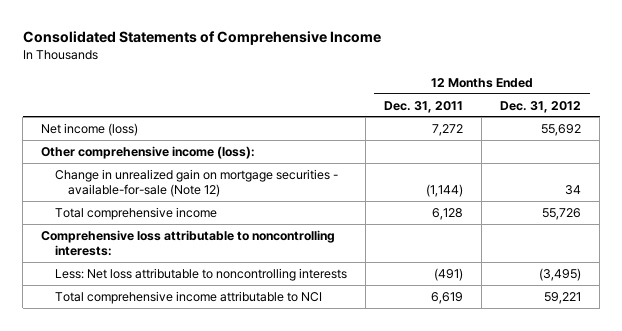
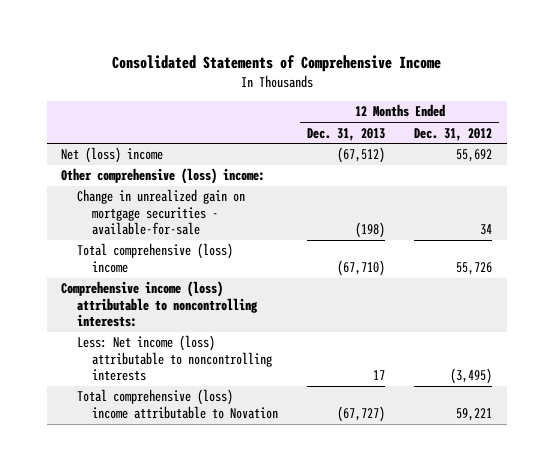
- | 12 Months Ended Dec. 31, 2011 | 12 Months Ended Dec. 31, 2012
+ | 12 Months Ended Dec. 31, 2013 | 12 Months Ended Dec. 31, 2012
- Net income (loss) | 7,272 | 55,692
- Other comprehensive income (loss):
- Change in unrealized gain on mortgage securities - available-for-sale (Note 12) | (1,144) | 34
- Total comprehensive income | 6,128 | 55,726
- Comprehensive loss attributable to noncontrolling interests:
- Less: Net loss attributable to noncontrolling interests | (491) | (3,495)
- Total comprehensive income attributable to NCI | 6,619 | 59,221
+ Net (loss) income | (67,512) | 55,692
+ Other comprehensive (loss) income:
+ Change in unrealized gain on mortgage securities - available-for-sale | (198) | 34
+ Total comprehensive (loss) income | (67,710) | 55,726
+ Comprehensive income (loss) attributable to noncontrolling interests:
+ Less: Net income (loss) attributable to noncontrolling interests | 17 | (3,495)
+ Total comprehensive (loss) income attributable to Novation | (67,727) | 59,221

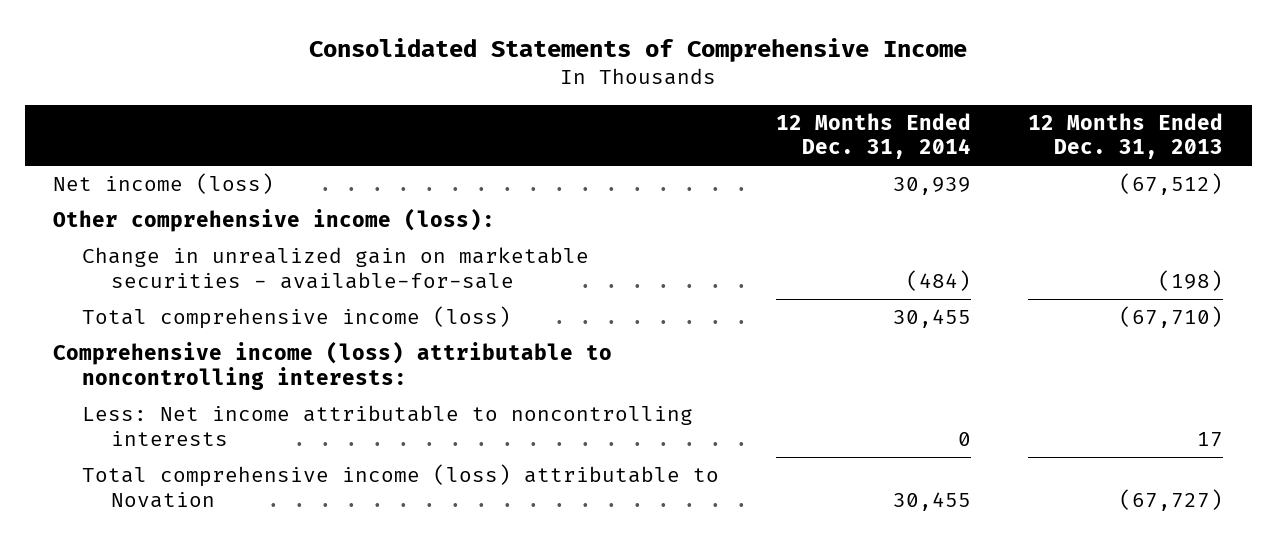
- | 12 Months Ended Dec. 31, 2013 | 12 Months Ended Dec. 31, 2012
+ | 12 Months Ended Dec. 31, 2014 | 12 Months Ended Dec. 31, 2013
- Net (loss) income | (67,512) | 55,692
- Other comprehensive (loss) income:
- Change in unrealized gain on mortgage securities - available-for-sale | (198) | 34
- Total comprehensive (loss) income | (67,710) | 55,726
+ Net income (loss) | 30,939 | (67,512)
+ Other comprehensive income (loss):
+ Change in unrealized gain on marketable securities - available-for-sale | (484) | (198)
+ Total comprehensive income (loss) | 30,455 | (67,710)
- Less: Net income (loss) attributable to noncontrolling interests | 17 | (3,495)
- Total comprehensive (loss) income attributable to Novation | (67,727) | 59,221
+ Less: Net income attributable to noncontrolling interests | 0 | 17
+ Total comprehensive income (loss) attributable to Novation | 30,455 | (67,727)

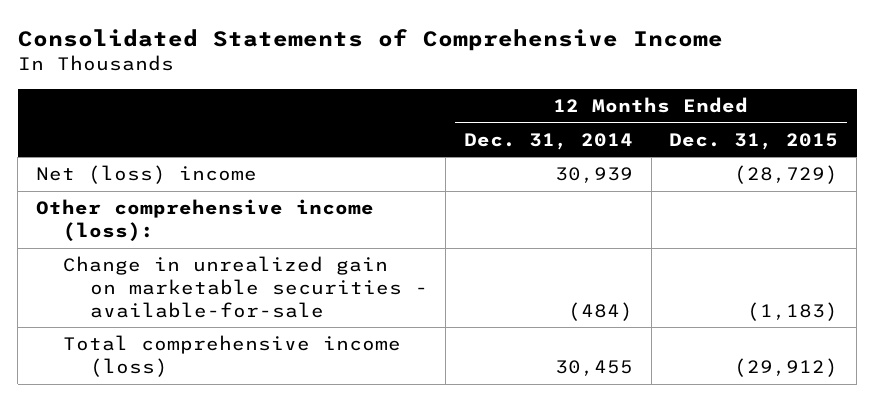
- | 12 Months Ended Dec. 31, 2014 | 12 Months Ended Dec. 31, 2013
+ | 12 Months Ended Dec. 31, 2014 | 12 Months Ended Dec. 31, 2015
- Net income (loss) | 30,939 | (67,512)
+ Net (loss) income | 30,939 | (28,729)
- Comprehensive income (loss) attributable to noncontrolling interests:
- Less: Net income attributable to noncontrolling interests | 0 | 17
- Total comprehensive income (loss) attributable to Novation | 30,455 | (67,727)

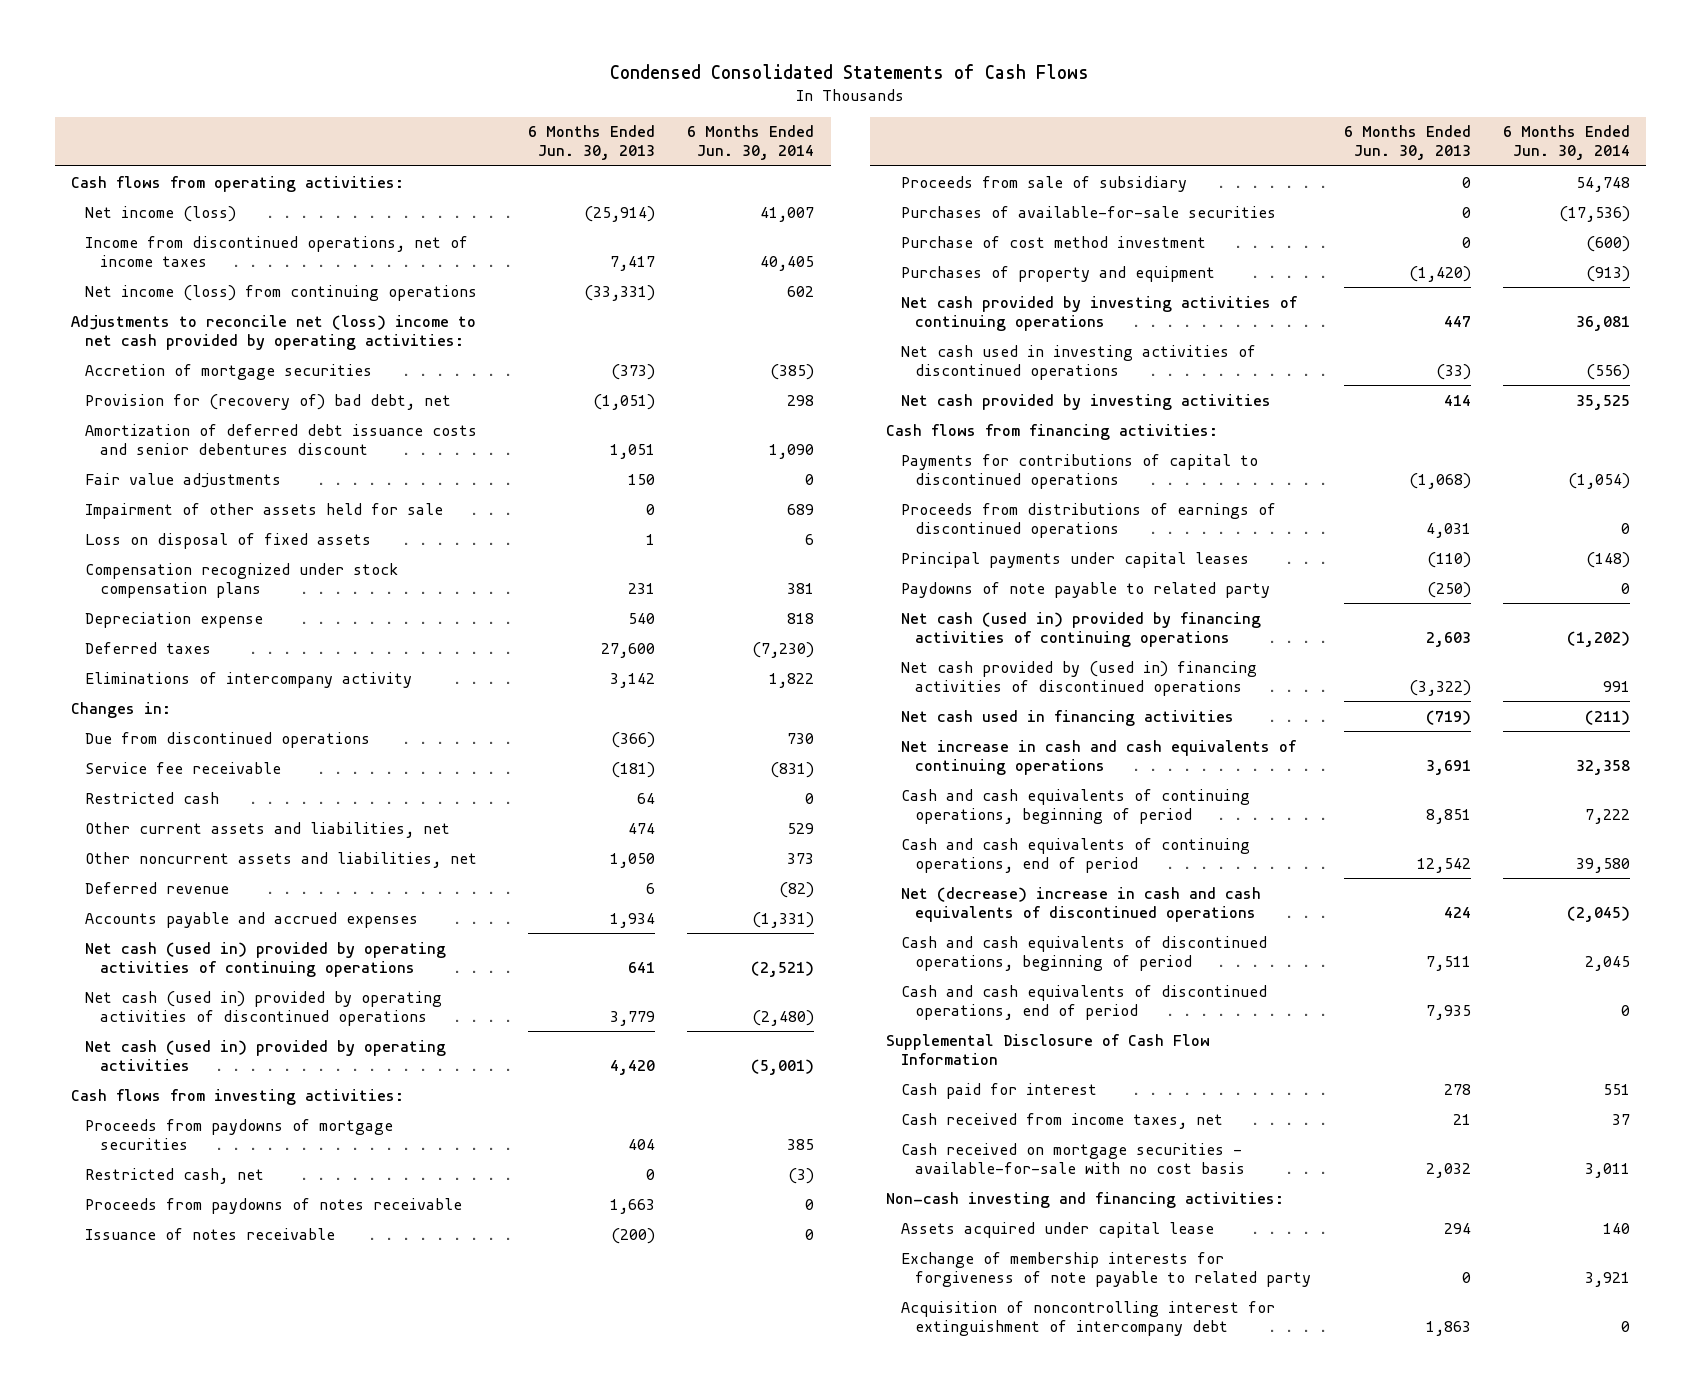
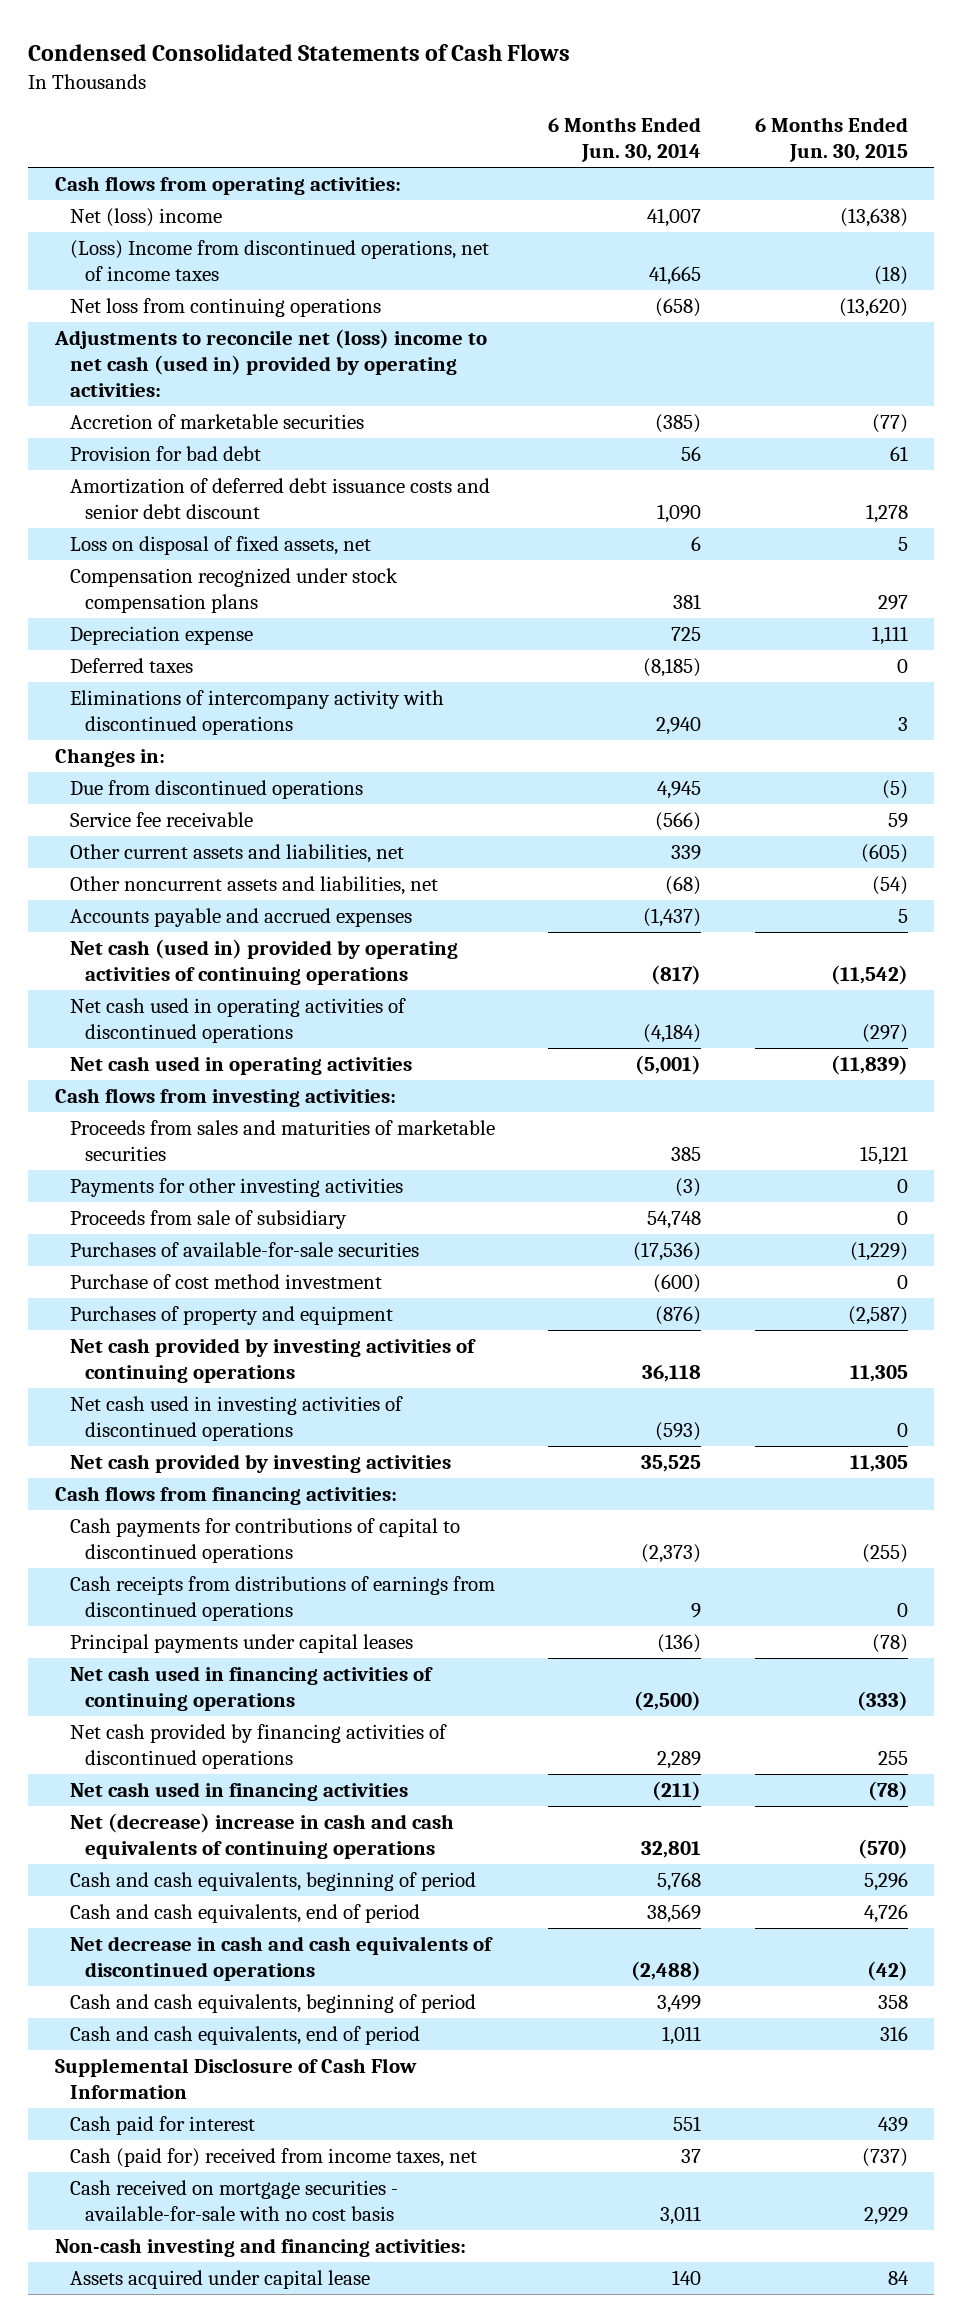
- | 6 Months Ended Jun. 30, 2013 | 6 Months Ended Jun. 30, 2014
+ | 6 Months Ended Jun. 30, 2014 | 6 Months Ended Jun. 30, 2015
- Net income (loss) | (25,914) | 41,007
- Income from discontinued operations, net of income taxes | 7,417 | 40,405
- Net income (loss) from continuing operations | (33,331) | 602
- Adjustments to reconcile net (loss) income to net cash provided by operating activities:
- Accretion of mortgage securities | (373) | (385)
- Provision for (recovery of) bad debt, net | (1,051) | 298
- Amortization of deferred debt issuance costs and senior debentures discount | 1,051 | 1,090
- Fair value adjustments | 150 | 0
- Impairment of other assets held for sale | 0 | 689
- Loss on disposal of fixed assets | 1 | 6
+ Net (loss) income | 41,007 | (13,638)
+ (Loss) Income from discontinued operations, net of income taxes | 41,665 | (18)
+ Net loss from continuing operations | (658) | (13,620)
+ Adjustments to reconcile net (loss) income to net cash (used in) provided by operating activities:
+ Accretion of marketable securities | (385) | (77)
+ Provision for bad debt | 56 | 61
+ Amortization of deferred debt issuance costs and senior debt discount | 1,090 | 1,278
+ Loss on disposal of fixed assets, net | 6 | 5
- Depreciation expense | 540 | 818
- Deferred taxes | 27,600 | (7,230)
- Eliminations of intercompany activity | 3,142 | 1,822
+ Depreciation expense | 725 | 1,111
+ Deferred taxes | (8,185) | 0
+ Eliminations of intercompany activity with discontinued operations | 2,940 | 3
- Due from discontinued operations | (366) | 730
- Service fee receivable | (181) | (831)
- Restricted cash | 64 | 0
- Other current assets and liabilities, net | 474 | 529
- Other noncurrent assets and liabilities, net | 1,050 | 373
- Deferred revenue | 6 | (82)
- Accounts payable and accrued expenses | 1,934 | (1,331)
- Net cash (used in) provided by operating activities of continuing operations | 641 | (2,521)
- Net cash (used in) provided by operating activities of discontinued operations | 3,779 | (2,480)
- Net cash (used in) provided by operating activities | 4,420 | (5,001)
+ Due from discontinued operations | 4,945 | (5)
+ Service fee receivable | (566) | 59
+ Other current assets and liabilities, net | 339 | (605)
+ Other noncurrent assets and liabilities, net | (68) | (54)
+ Accounts payable and accrued expenses | (1,437) | 5
+ Net cash (used in) provided by operating activities of continuing operations | (817) | (11,542)
+ Net cash used in operating activities of discontinued operations | (4,184) | (297)
+ Net cash used in operating activities | (5,001) | (11,839)
- Proceeds from paydowns of mortgage securities | 404 | 385
- Restricted cash, net | 0 | (3)
- Proceeds from paydowns of notes receivable | 1,663 | 0
- Issuance of notes receivable | (200) | 0
+ Proceeds from sales and maturities of marketable securities | 385 | 15,121
+ Payments for other investing activities | (3) | 0
- Purchases of property and equipment | (1,420) | (913)
- Net cash provided by investing activities of continuing operations | 447 | 36,081
- Net cash used in investing activities of discontinued operations | (33) | (556)
+ Purchases of property and equipment | (876) | (2,587)
+ Net cash provided by investing activities of continuing operations | 36,118 | 11,305
+ Net cash used in investing activities of discontinued operations | (593) | 0
- Payments for contributions of capital to discontinued operations | (1,068) | (1,054)
- Proceeds from distributions of earnings of discontinued operations | 4,031 | 0
- Principal payments under capital leases | (110) | (148)
- Paydowns of note payable to related party | (250) | 0
- Net cash (used in) provided by financing activities of continuing operations | 2,603 | (1,202)
- Net cash provided by (used in) financing activities of discontinued operations | (3,322) | 991
+ Cash payments for contributions of capital to discontinued operations | (2,373) | (255)
+ Cash receipts from distributions of earnings from discontinued operations | 9 | 0
+ Principal payments under capital leases | (136) | (78)
+ Net cash used in financing activities of continuing operations | (2,500) | (333)
+ Net cash provided by financing activities of discontinued operations | 2,289 | 255
- Net increase in cash and cash equivalents of continuing operations | 3,691 | 32,358
- Cash and cash equivalents of continuing operations, beginning of period | 8,851 | 7,222
- Cash and cash equivalents of continuing operations, end of period | 12,542 | 39,580
- Net (decrease) increase in cash and cash equivalents of discontinued operations | 424 | (2,045)
- Cash and cash equivalents of discontinued operations, beginning of period | 7,511 | 2,045
- Cash and cash equivalents of discontinued operations, end of period | 7,935 | 0
+ Net (decrease) increase in cash and cash equivalents of continuing operations | 32,801 | (570)
+ Cash and cash equivalents, beginning of period | 5,768 | 5,296
+ Cash and cash equivalents, end of period | 38,569 | 4,726
+ Net decrease in cash and cash equivalents of discontinued operations | (2,488) | (42)
+ Cash and cash equivalents, beginning of period | 3,499 | 358
+ Cash and cash equivalents, end of period | 1,011 | 316
- Cash received from income taxes, net | 21 | 37
+ Cash (paid for) received from income taxes, net | 37 | (737)
- Exchange of membership interests for forgiveness of note payable to related party | 0 | 3,921
- Acquisition of noncontrolling interest for extinguishment of intercompany debt | 1,863 | 0

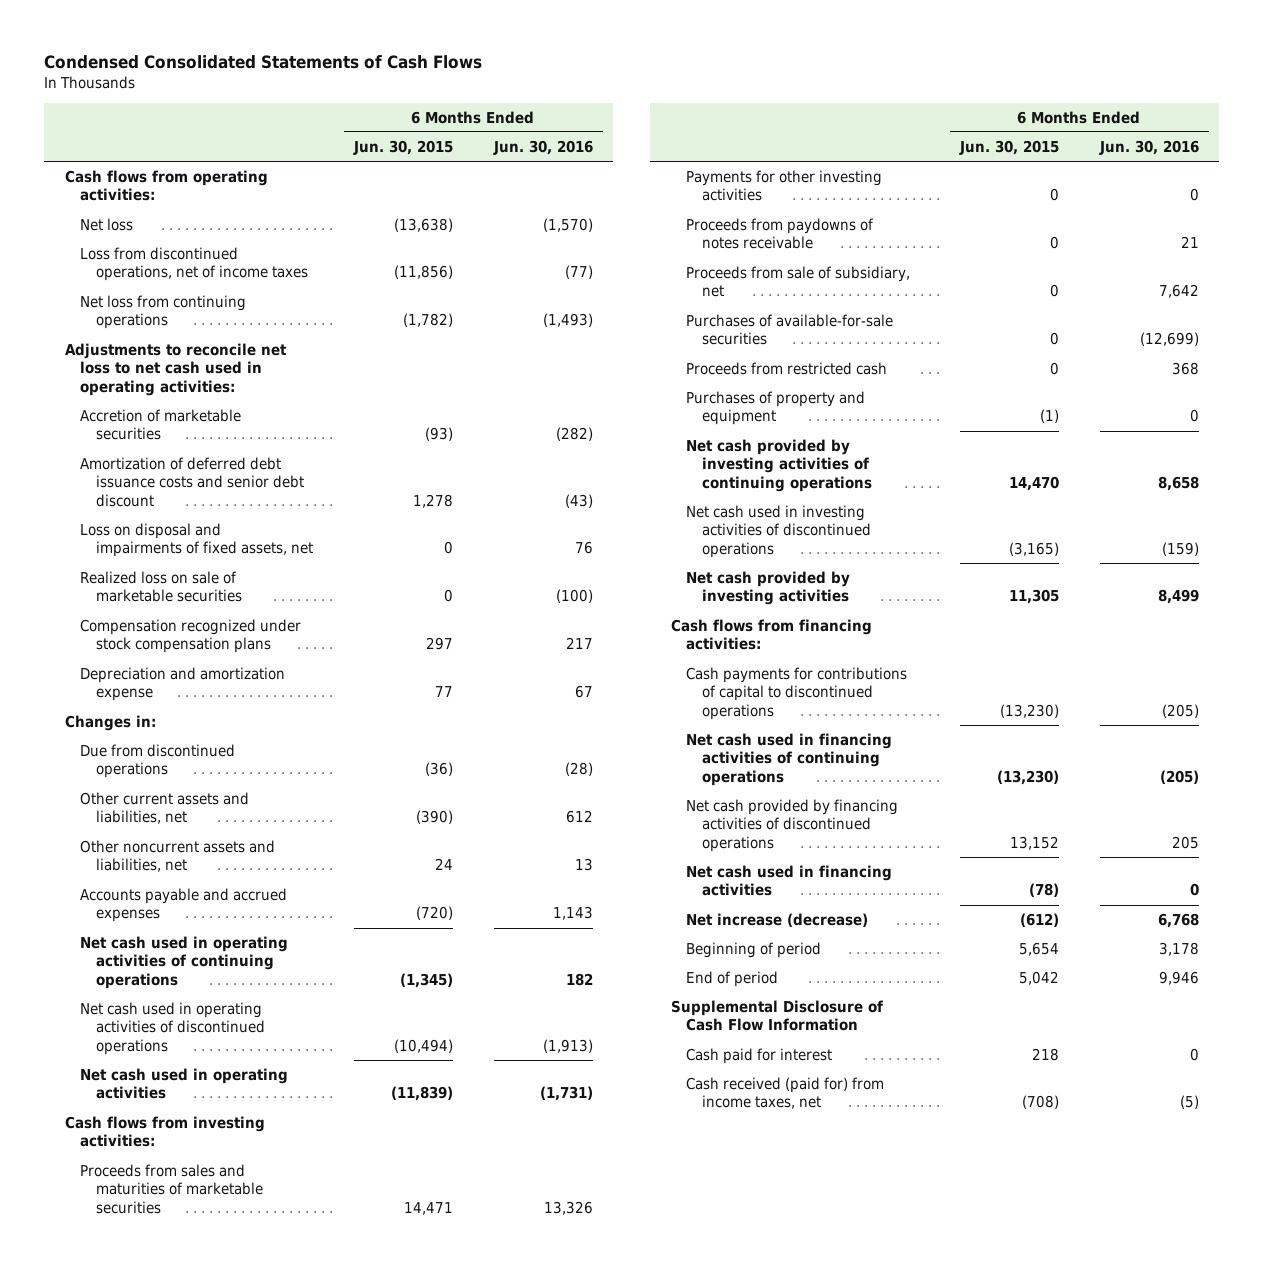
- | 6 Months Ended Jun. 30, 2014 | 6 Months Ended Jun. 30, 2015
+ | 6 Months Ended Jun. 30, 2015 | 6 Months Ended Jun. 30, 2016
- Net (loss) income | 41,007 | (13,638)
- (Loss) Income from discontinued operations, net of income taxes | 41,665 | (18)
- Net loss from continuing operations | (658) | (13,620)
- Adjustments to reconcile net (loss) income to net cash (used in) provided by operating activities:
- Accretion of marketable securities | (385) | (77)
- Provision for bad debt | 56 | 61
+ Net loss | (13,638) | (1,570)
+ Loss from discontinued operations, net of income taxes | (11,856) | (77)
+ Net loss from continuing operations | (1,782) | (1,493)
+ Adjustments to reconcile net loss to net cash used in operating activities:
+ Accretion of marketable securities | (93) | (282)
- Loss on disposal of fixed assets, net | 6 | 5
+ Loss on disposal and impairments of fixed assets, net | 0 | 76
+ Realized loss on sale of marketable securities | 0 | (100)
- Depreciation expense | 725 | 1,111
- Deferred taxes | (8,185) | 0
- Eliminations of intercompany activity with discontinued operations | 2,940 | 3
+ Depreciation and amortization expense | 77 | 67
- Due from discontinued operations | 4,945 | (5)
- Service fee receivable | (566) | 59
- Other current assets and liabilities, net | 339 | (605)
- Other noncurrent assets and liabilities, net | (68) | (54)
- Accounts payable and accrued expenses | (1,437) | 5
- Net cash (used in) provided by operating activities of continuing operations | (817) | (11,542)
- Net cash used in operating activities of discontinued operations | (4,184) | (297)
+ Due from discontinued operations | (36) | (28)
+ Other current assets and liabilities, net | (390) | 612
+ Other noncurrent assets and liabilities, net | 24 | 13
+ Accounts payable and accrued expenses | (720) | 1,143
+ Net cash used in operating activities of continuing operations | (1,345) | 182
+ Net cash used in operating activities of discontinued operations | (10,494) | (1,913)
- Proceeds from sales and maturities of marketable securities | 385 | 15,121
+ Proceeds from sales and maturities of marketable securities | 14,471 | 13,326
- Proceeds from sale of subsidiary | 54,748 | 0
- Purchases of available-for-sale securities | (17,536) | (1,229)
- Purchase of cost method investment | (600) | 0
- Purchases of property and equipment | (876) | (2,587)
- Net cash provided by investing activities of continuing operations | 36,118 | 11,305
- Net cash used in investing activities of discontinued operations | (593) | 0
+ Proceeds from paydowns of notes receivable | 0 | 21
+ Proceeds from sale of subsidiary, net | 0 | 7,642
+ Purchases of available-for-sale securities | 0 | (12,699)
+ Proceeds from restricted cash | 0 | 368
+ Purchases of property and equipment | (1) | 0
+ Net cash provided by investing activities of continuing operations | 14,470 | 8,658
+ Net cash used in investing activities of discontinued operations | (3,165) | (159)
- Cash payments for contributions of capital to discontinued operations | (2,373) | (255)
- Cash receipts from distributions of earnings from discontinued operations | 9 | 0
- Principal payments under capital leases | (136) | (78)
- Net cash used in financing activities of continuing operations | (2,500) | (333)
- Net cash provided by financing activities of discontinued operations | 2,289 | 255
+ Cash payments for contributions of capital to discontinued operations | (13,230) | (205)
+ Net cash used in financing activities of continuing operations | (13,230) | (205)
+ Net cash provided by financing activities of discontinued operations | 13,152 | 205
- Net (decrease) increase in cash and cash equivalents of continuing operations | 32,801 | (570)
- Cash and cash equivalents, beginning of period | 5,768 | 5,296
- Cash and cash equivalents, end of period | 38,569 | 4,726
- Net decrease in cash and cash equivalents of discontinued operations | (2,488) | (42)
- Cash and cash equivalents, beginning of period | 3,499 | 358
- Cash and cash equivalents, end of period | 1,011 | 316
+ Net increase (decrease) | (612) | 6,768
+ Beginning of period | 5,654 | 3,178
+ End of period | 5,042 | 9,946
- Cash paid for interest | 551 | 439
- Cash (paid for) received from income taxes, net | 37 | (737)
- Cash received on mortgage securities - available-for-sale with no cost basis | 3,011 | 2,929
- Non-cash investing and financing activities:
- Assets acquired under capital lease | 140 | 84
+ Cash paid for interest | 218 | 0
+ Cash received (paid for) from income taxes, net | (708) | (5)

